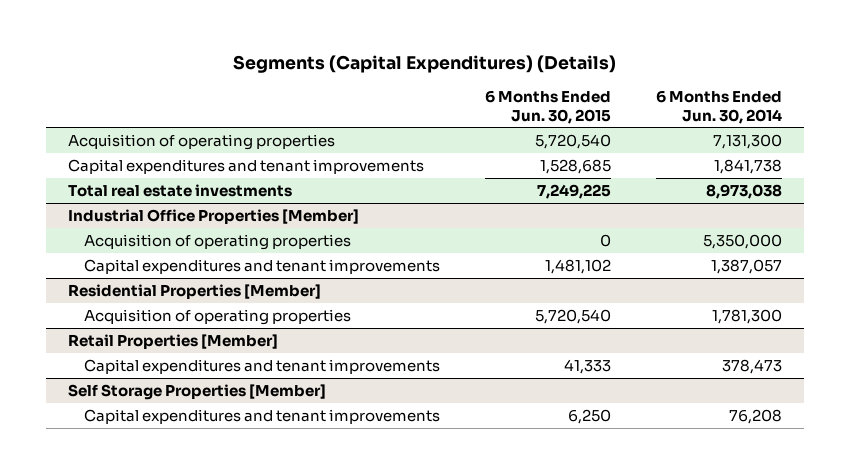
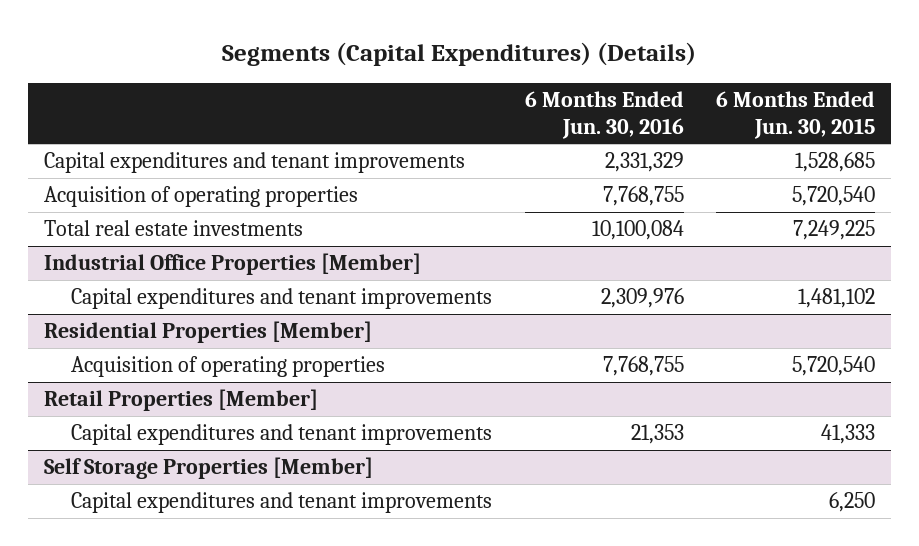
- | 6 Months Ended Jun. 30, 2015 | 6 Months Ended Jun. 30, 2014
+ | 6 Months Ended Jun. 30, 2016 | 6 Months Ended Jun. 30, 2015
moved down: Acquisition of operating properties | 7,768,755 | 5,720,540
@ Industrial Office Properties [Member]
- Acquisition of operating properties | 0 | 5,350,000

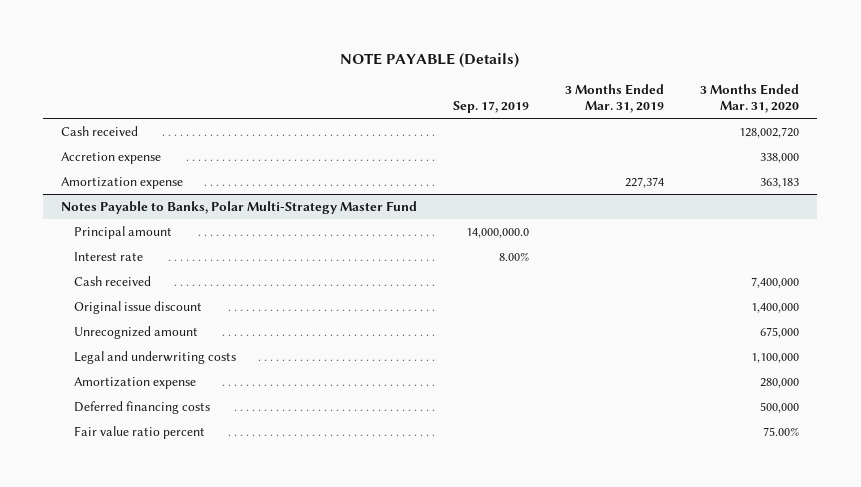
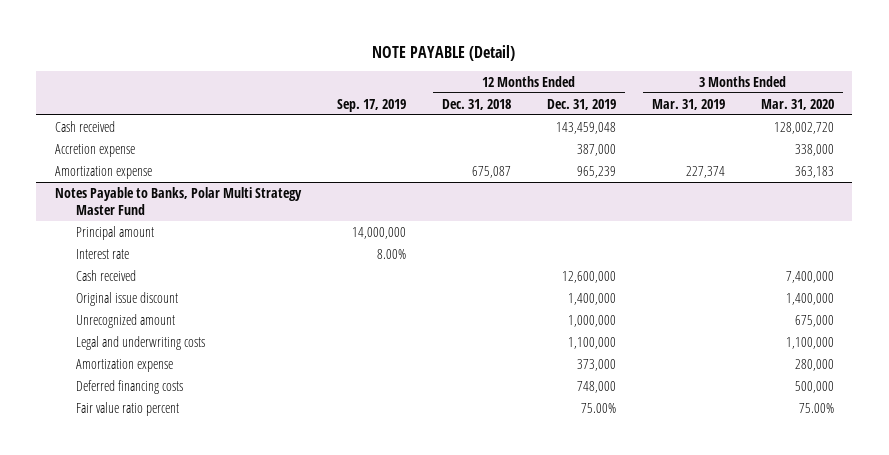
- NOTE PAYABLE (Details)
+ NOTE PAYABLE (Detail)
- | Sep. 17, 2019 | 3 Months Ended Mar. 31, 2019 | 3 Months Ended Mar. 31, 2020
+ | Sep. 17, 2019 | 12 Months Ended Dec. 31, 2018 | 12 Months Ended Dec. 31, 2019 | 3 Months Ended Mar. 31, 2019 | 3 Months Ended Mar. 31, 2020
- Notes Payable to Banks, Polar Multi-Strategy Master Fund
- Principal amount | 14,000,000.0 | |
+ Notes Payable to Banks, Polar Multi Strategy Master Fund
+ Principal amount | 14,000,000 | | | |

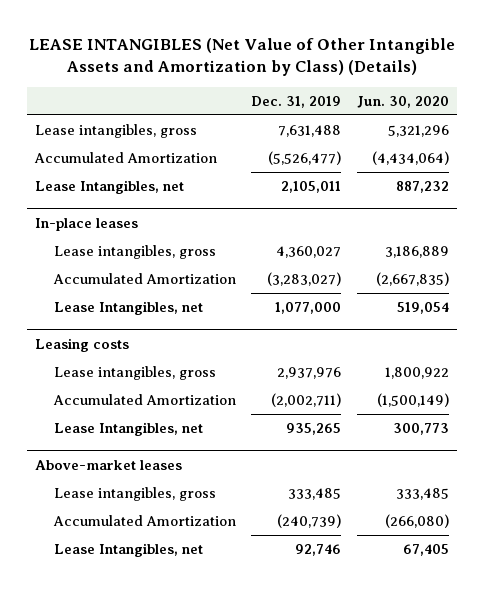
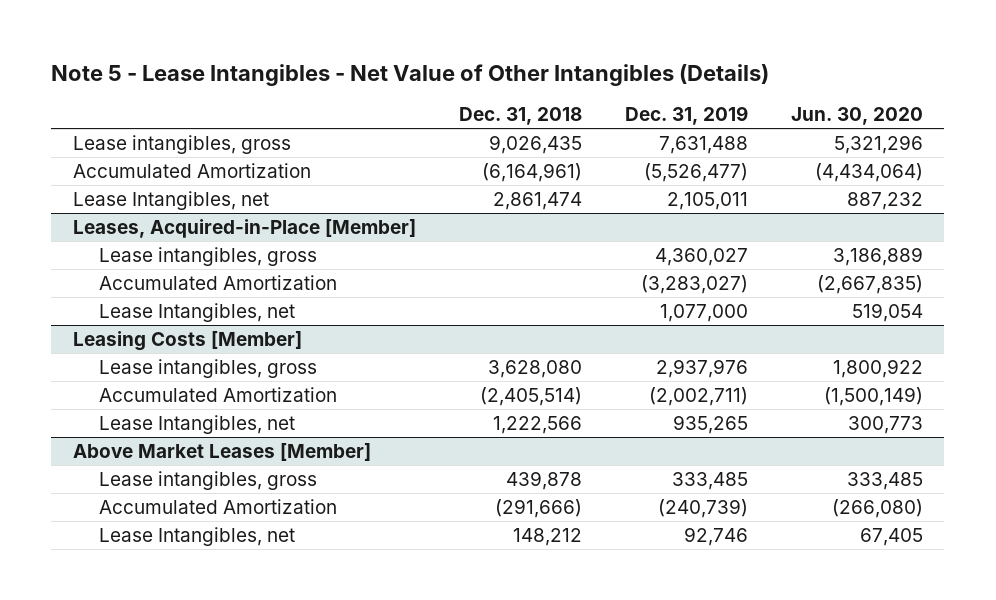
- LEASE INTANGIBLES (Net Value of Other Intangible Assets and Amortization by Class) (Details)
+ Note 5 - Lease Intangibles - Net Value of Other Intangibles (Details)
- | Dec. 31, 2019 | Jun. 30, 2020
+ | Dec. 31, 2018 | Dec. 31, 2019 | Jun. 30, 2020
- In-place leases
+ Leases, Acquired-in-Place [Member]
- Leasing costs
+ Leasing Costs [Member]
- Above-market leases
+ Above Market Leases [Member]

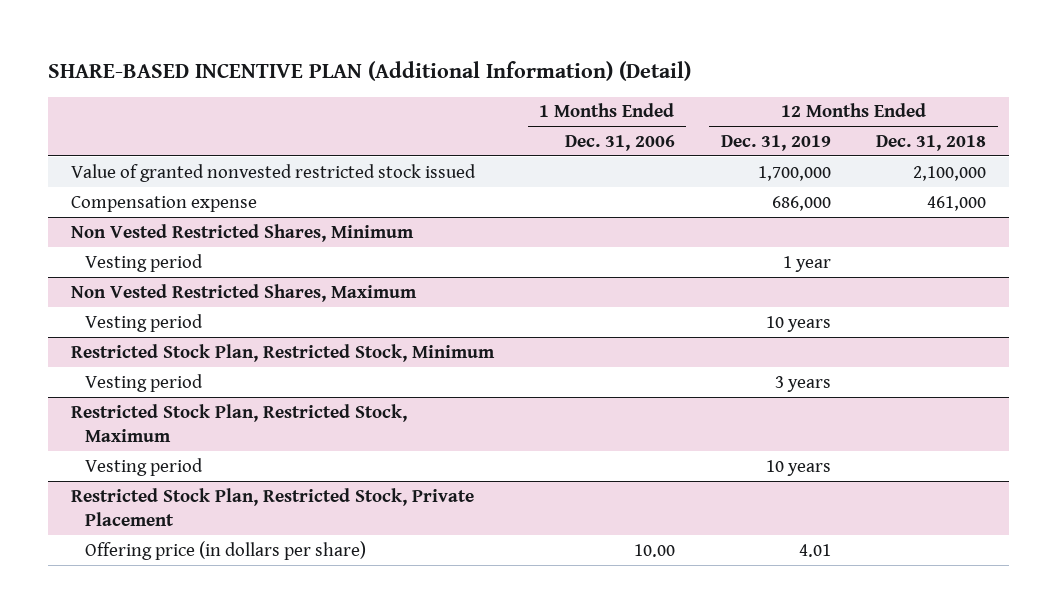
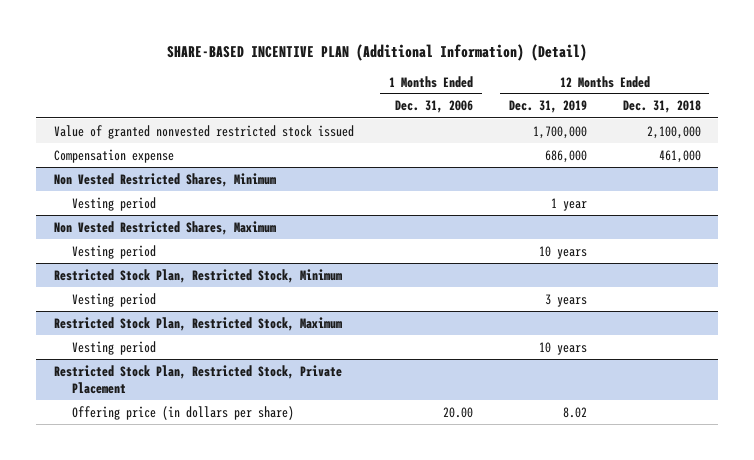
@ Restricted Stock Plan, Restricted Stock, Private Placement
- Offering price (in dollars per share) | 10.00 | 4.01 |
+ Offering price (in dollars per share) | 20.00 | 8.02 |

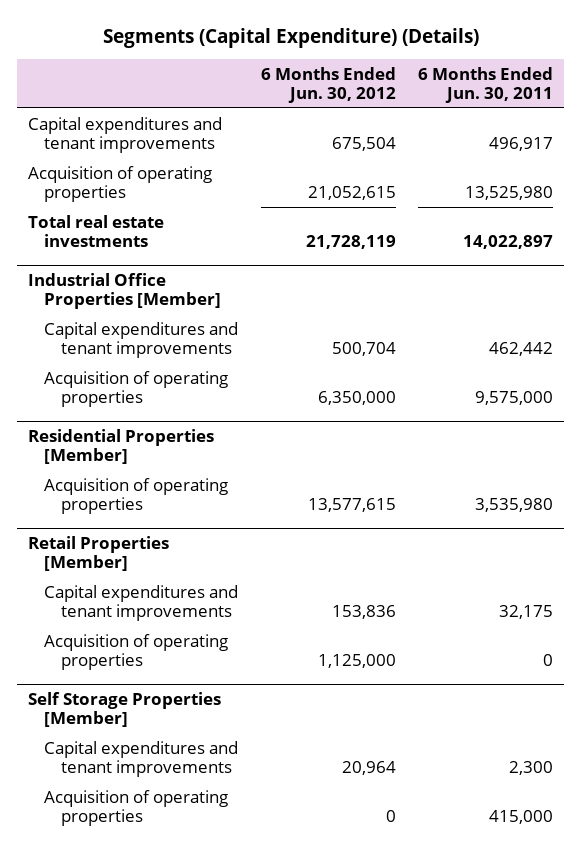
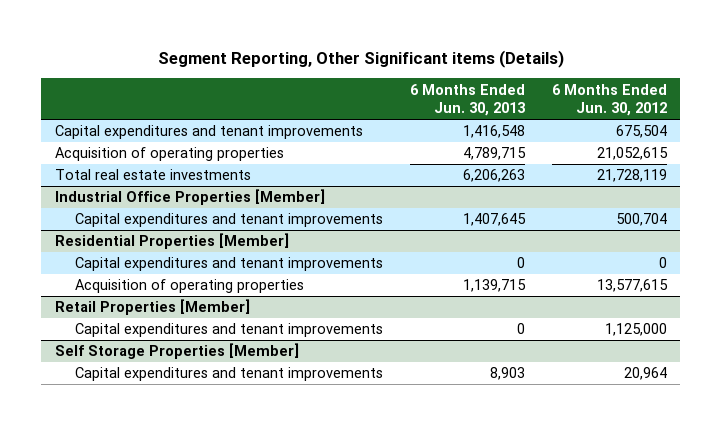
- Segments (Capital Expenditure) (Details)
+ Segment Reporting, Other Significant items (Details)
- | 6 Months Ended Jun. 30, 2012 | 6 Months Ended Jun. 30, 2011
+ | 6 Months Ended Jun. 30, 2013 | 6 Months Ended Jun. 30, 2012
@ Industrial Office Properties [Member]
- Acquisition of operating properties | 6,350,000 | 9,575,000
@ Residential Properties [Member]
+ Capital expenditures and tenant improvements | 0 | 0
@ Retail Properties [Member]
- Capital expenditures and tenant improvements | 153,836 | 32,175
- Acquisition of operating properties | 1,125,000 | 0
+ Capital expenditures and tenant improvements | 0 | 1,125,000
@ Self Storage Properties [Member]
- Acquisition of operating properties | 0 | 415,000

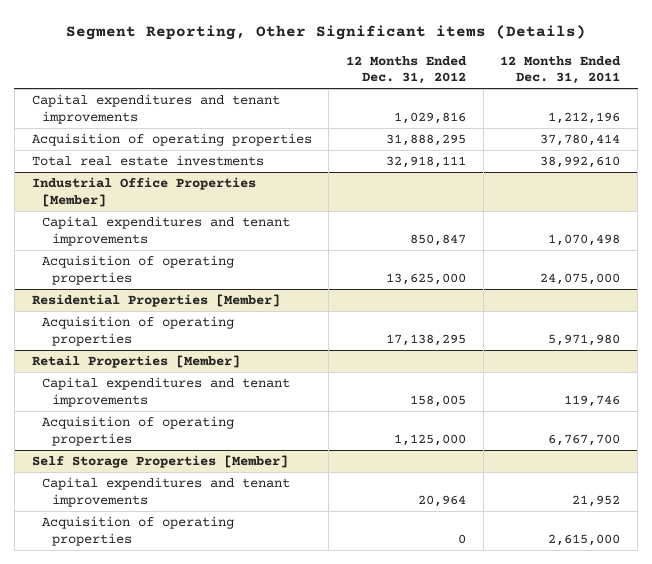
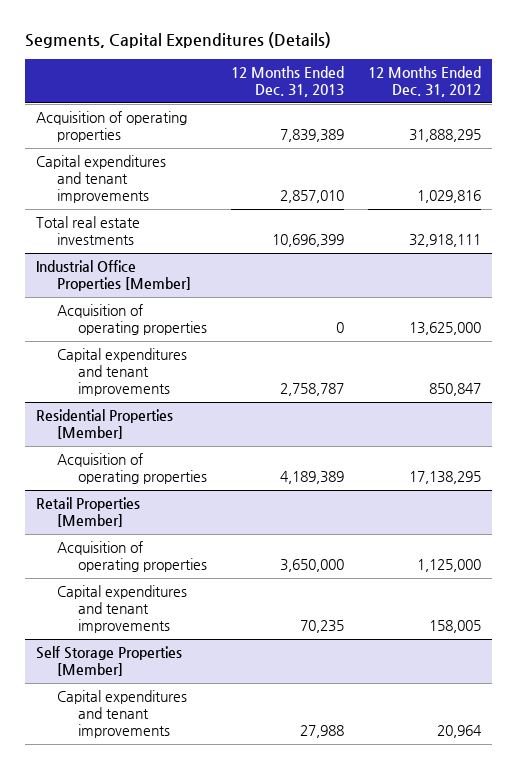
- Segment Reporting, Other Significant items (Details)
+ Segments, Capital Expenditures (Details)
- | 12 Months Ended Dec. 31, 2012 | 12 Months Ended Dec. 31, 2011
+ | 12 Months Ended Dec. 31, 2013 | 12 Months Ended Dec. 31, 2012
moved down: Capital expenditures and tenant improvements | 2,857,010 | 1,029,816
@ Industrial Office Properties [Member]
moved down: Capital expenditures and tenant improvements | 2,758,787 | 850,847
@ Retail Properties [Member]
moved down: Capital expenditures and tenant improvements | 70,235 | 158,005
@ Self Storage Properties [Member]
- Acquisition of operating properties | 0 | 2,615,000

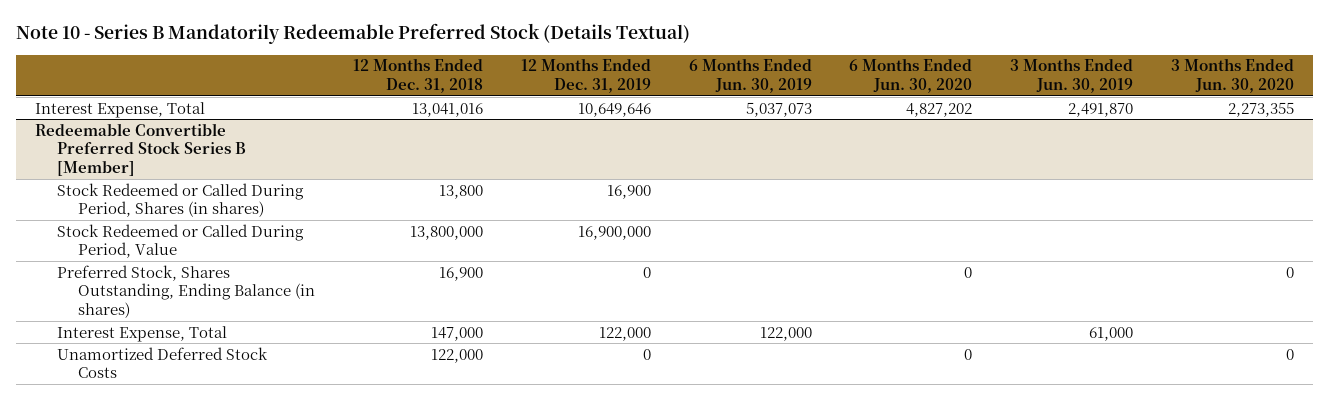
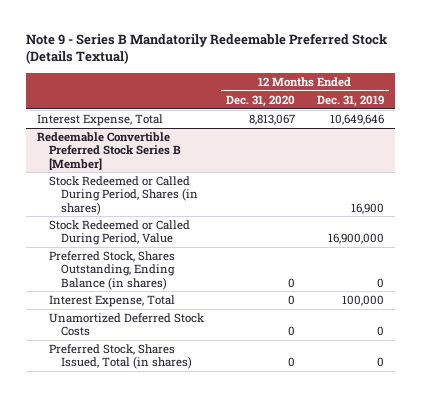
- Note 10 - Series B Mandatorily Redeemable Preferred Stock (Details Textual)
+ Note 9 - Series B Mandatorily Redeemable Preferred Stock (Details Textual)
- | 12 Months Ended Dec. 31, 2018 | 12 Months Ended Dec. 31, 2019 | 6 Months Ended Jun. 30, 2019 | 6 Months Ended Jun. 30, 2020 | 3 Months Ended Jun. 30, 2019 | 3 Months Ended Jun. 30, 2020
+ | 12 Months Ended Dec. 31, 2020 | 12 Months Ended Dec. 31, 2019
@ Redeemable Convertible Preferred Stock Series B [Member]
- Interest Expense, Total | 147,000 | 122,000 | 122,000 | | 61,000 |
+ Interest Expense, Total | 0 | 100,000
+ Preferred Stock, Shares Issued, Total (in shares) | 0 | 0

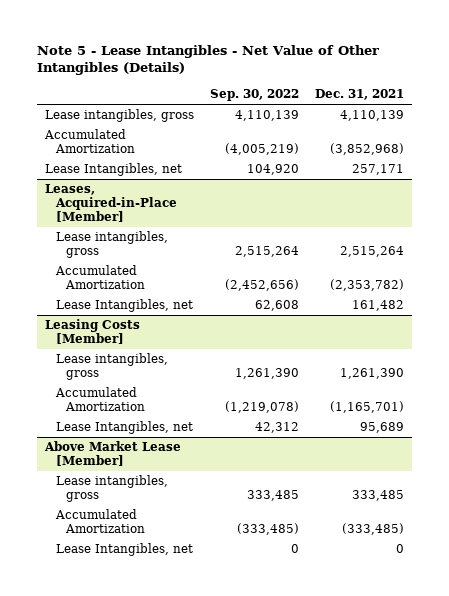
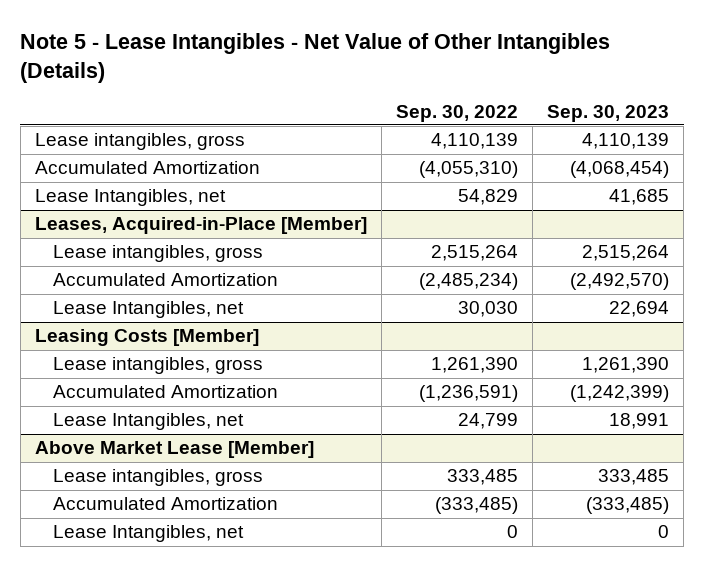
- | Sep. 30, 2022 | Dec. 31, 2021
+ | Sep. 30, 2022 | Sep. 30, 2023
- Accumulated Amortization | (4,005,219) | (3,852,968)
- Lease Intangibles, net | 104,920 | 257,171
+ Accumulated Amortization | (4,055,310) | (4,068,454)
+ Lease Intangibles, net | 54,829 | 41,685
@ Leases, Acquired-in-Place [Member]
- Accumulated Amortization | (2,452,656) | (2,353,782)
- Lease Intangibles, net | 62,608 | 161,482
+ Accumulated Amortization | (2,485,234) | (2,492,570)
+ Lease Intangibles, net | 30,030 | 22,694
@ Leasing Costs [Member]
- Accumulated Amortization | (1,219,078) | (1,165,701)
- Lease Intangibles, net | 42,312 | 95,689
+ Accumulated Amortization | (1,236,591) | (1,242,399)
+ Lease Intangibles, net | 24,799 | 18,991

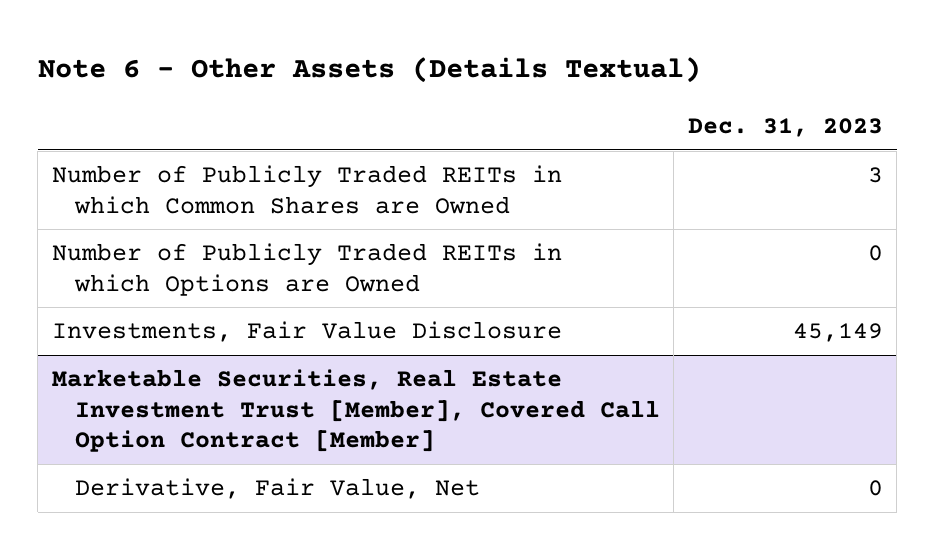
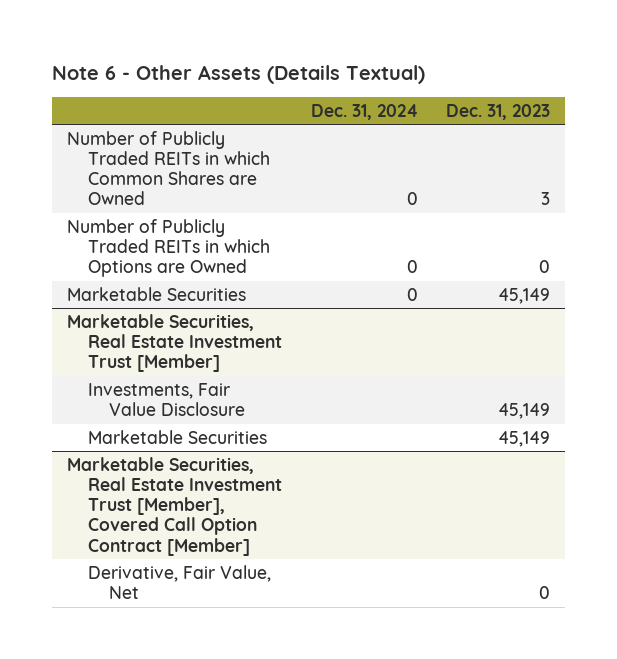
- | Dec. 31, 2023
+ | Dec. 31, 2024 | Dec. 31, 2023
+ Marketable Securities | 0 | 45,149
+ Marketable Securities, Real Estate Investment Trust [Member]
+ Marketable Securities | | 45,149

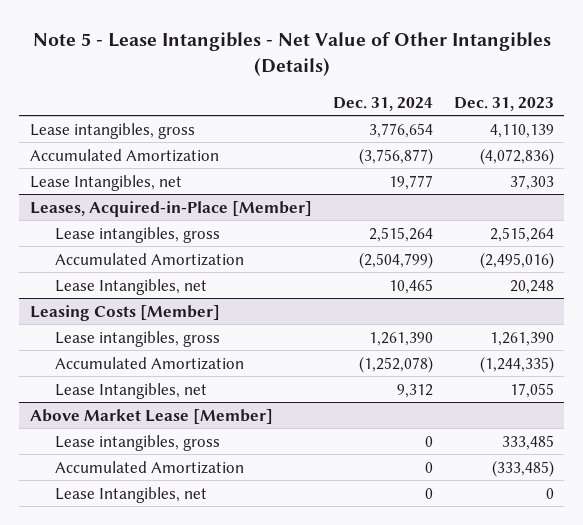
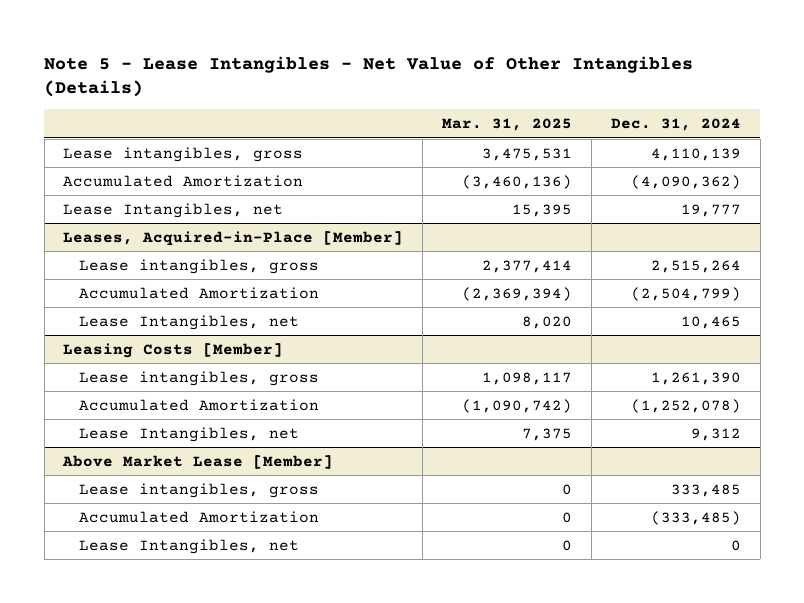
- | Dec. 31, 2024 | Dec. 31, 2023
+ | Mar. 31, 2025 | Dec. 31, 2024
- Lease intangibles, gross | 3,776,654 | 4,110,139
- Accumulated Amortization | (3,756,877) | (4,072,836)
+ Lease intangibles, gross | 3,475,531 | 4,110,139
+ Accumulated Amortization | (3,460,136) | (4,090,362)
@ Above Market Lease [Member]
- Lease intangibles, gross | 0 | 333,485
- Accumulated Amortization | 0 | (333,485)
+ Lease intangibles, gross | 0 | 333,485
+ Accumulated Amortization | 0 | (333,485)

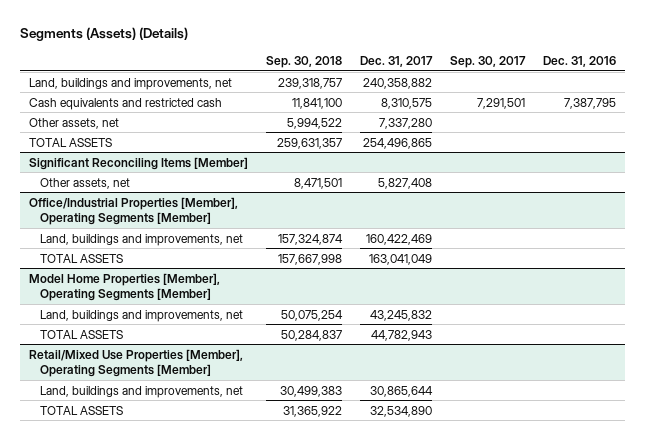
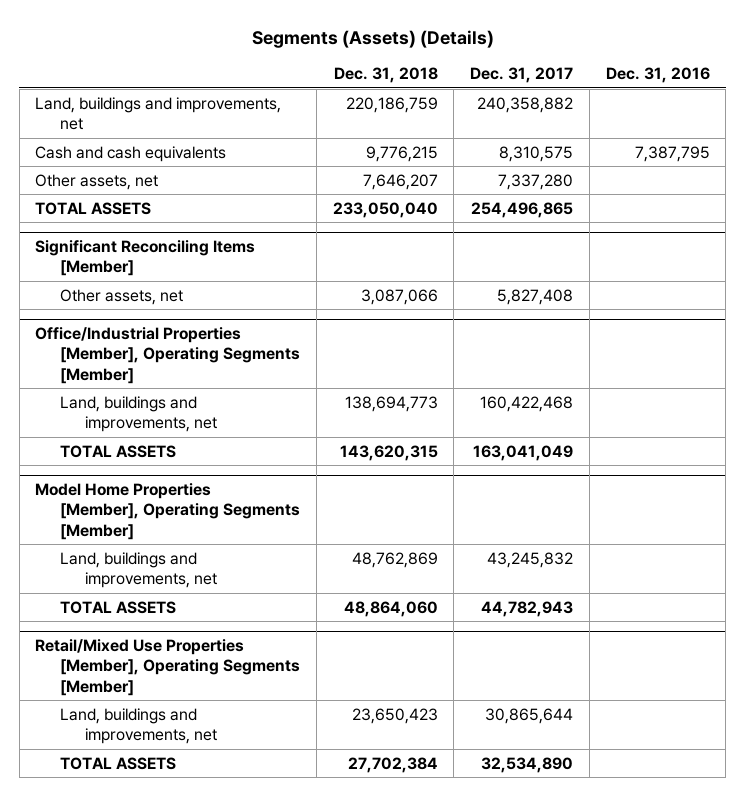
- | Sep. 30, 2018 | Dec. 31, 2017 | Sep. 30, 2017 | Dec. 31, 2016
+ | Dec. 31, 2018 | Dec. 31, 2017 | Dec. 31, 2016
- Cash equivalents and restricted cash | 11,841,100 | 8,310,575 | 7,291,501 | 7,387,795
+ Cash and cash equivalents | 9,776,215 | 8,310,575 | 7,387,795
@ Office/Industrial Properties [Member], Operating Segments [Member]
- Land, buildings and improvements, net | 157,324,874 | 160,422,469 | |
+ Land, buildings and improvements, net | 138,694,773 | 160,422,468 |

